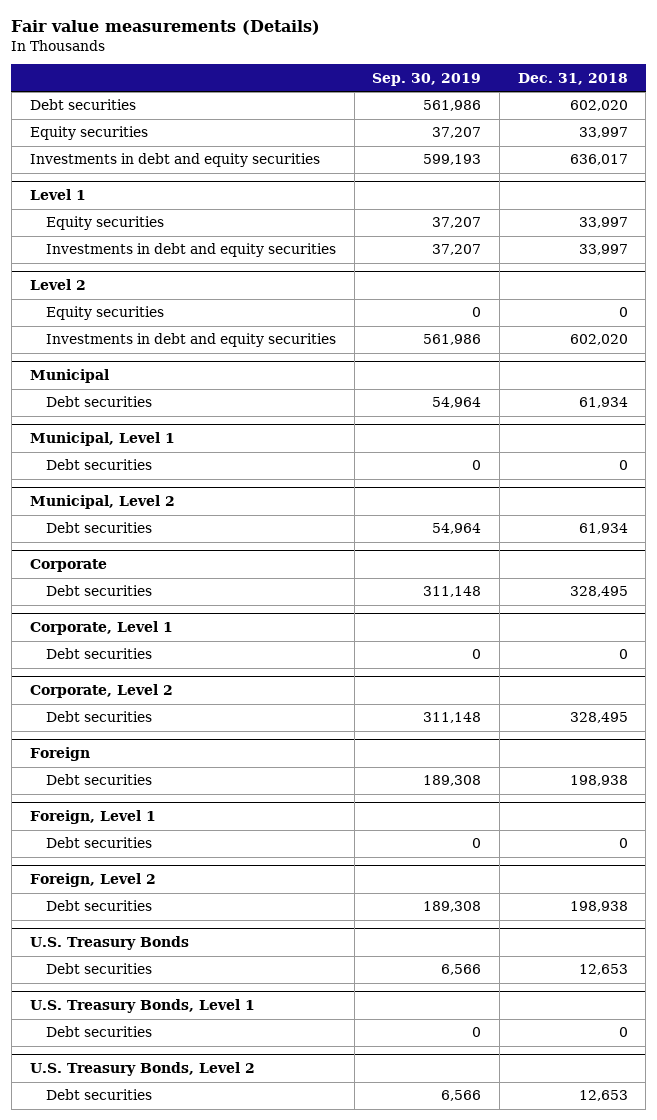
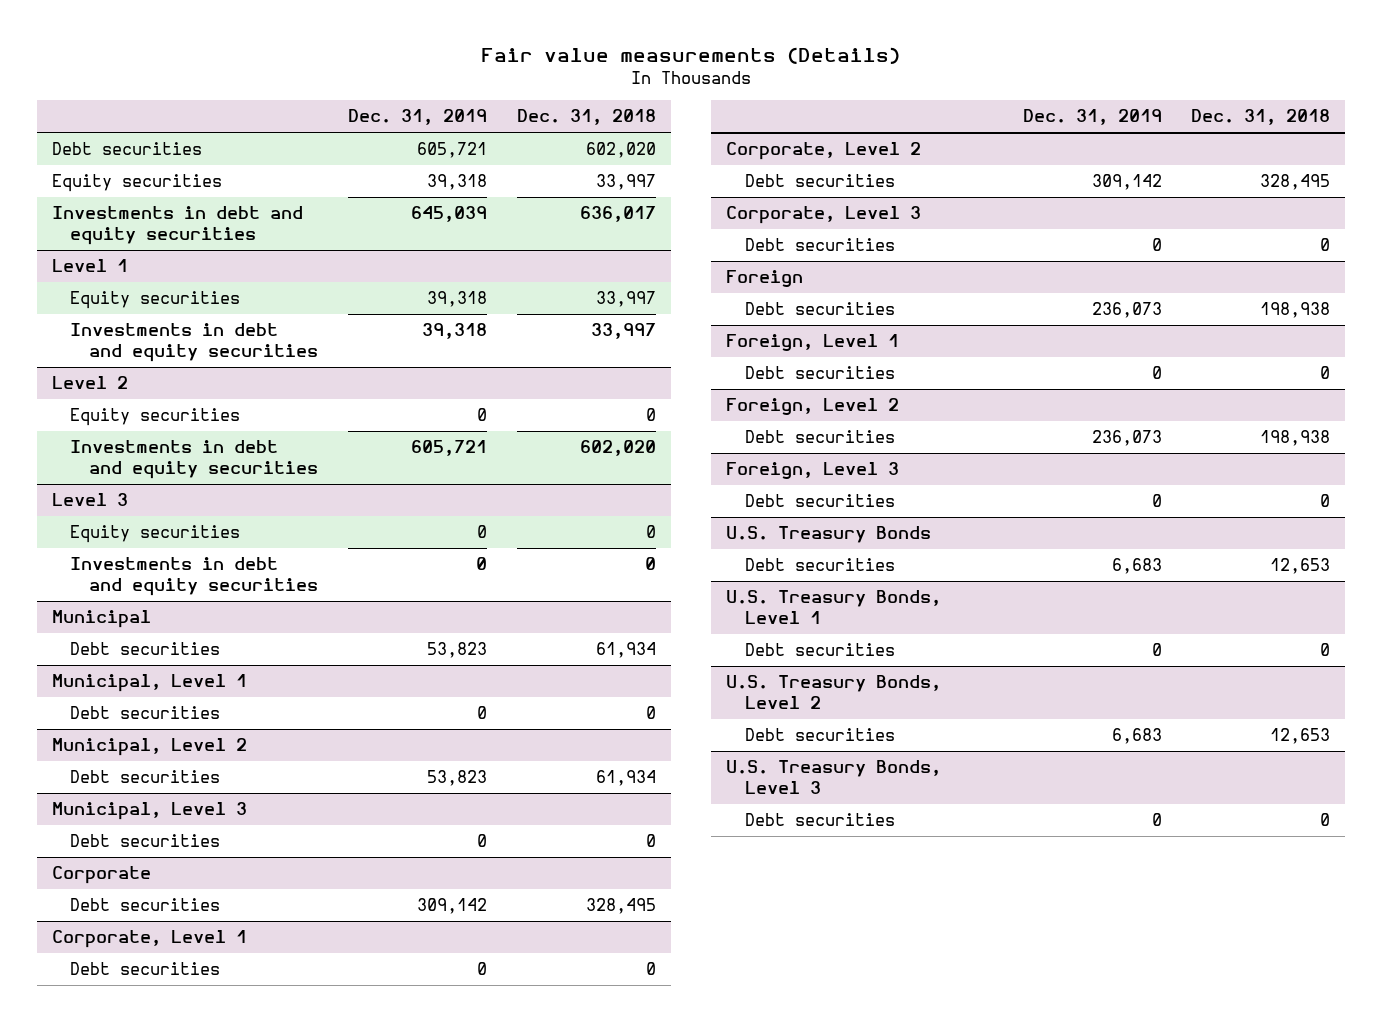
- | Sep. 30, 2019 | Dec. 31, 2018
+ | Dec. 31, 2019 | Dec. 31, 2018
+ Level 3
+ Equity securities | 0 | 0
+ Investments in debt and equity securities | 0 | 0
+ Municipal, Level 3
+ Debt securities | 0 | 0
+ Corporate, Level 3
+ Debt securities | 0 | 0
+ Foreign, Level 3
+ Debt securities | 0 | 0
+ U.S. Treasury Bonds, Level 3
+ Debt securities | 0 | 0

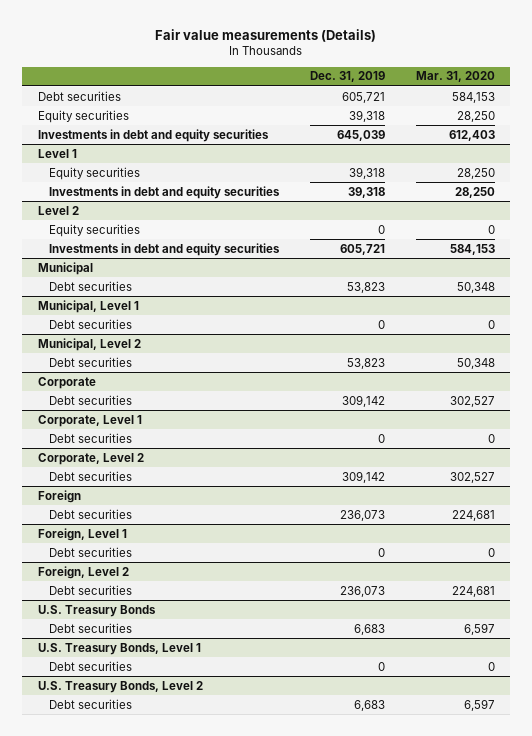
- | Dec. 31, 2019 | Dec. 31, 2018
+ | Dec. 31, 2019 | Mar. 31, 2020
- Level 3
- Equity securities | 0 | 0
- Investments in debt and equity securities | 0 | 0
- Municipal, Level 3
- Debt securities | 0 | 0
- Corporate, Level 3
- Debt securities | 0 | 0
- Foreign, Level 3
- Debt securities | 0 | 0
- U.S. Treasury Bonds, Level 3
- Debt securities | 0 | 0

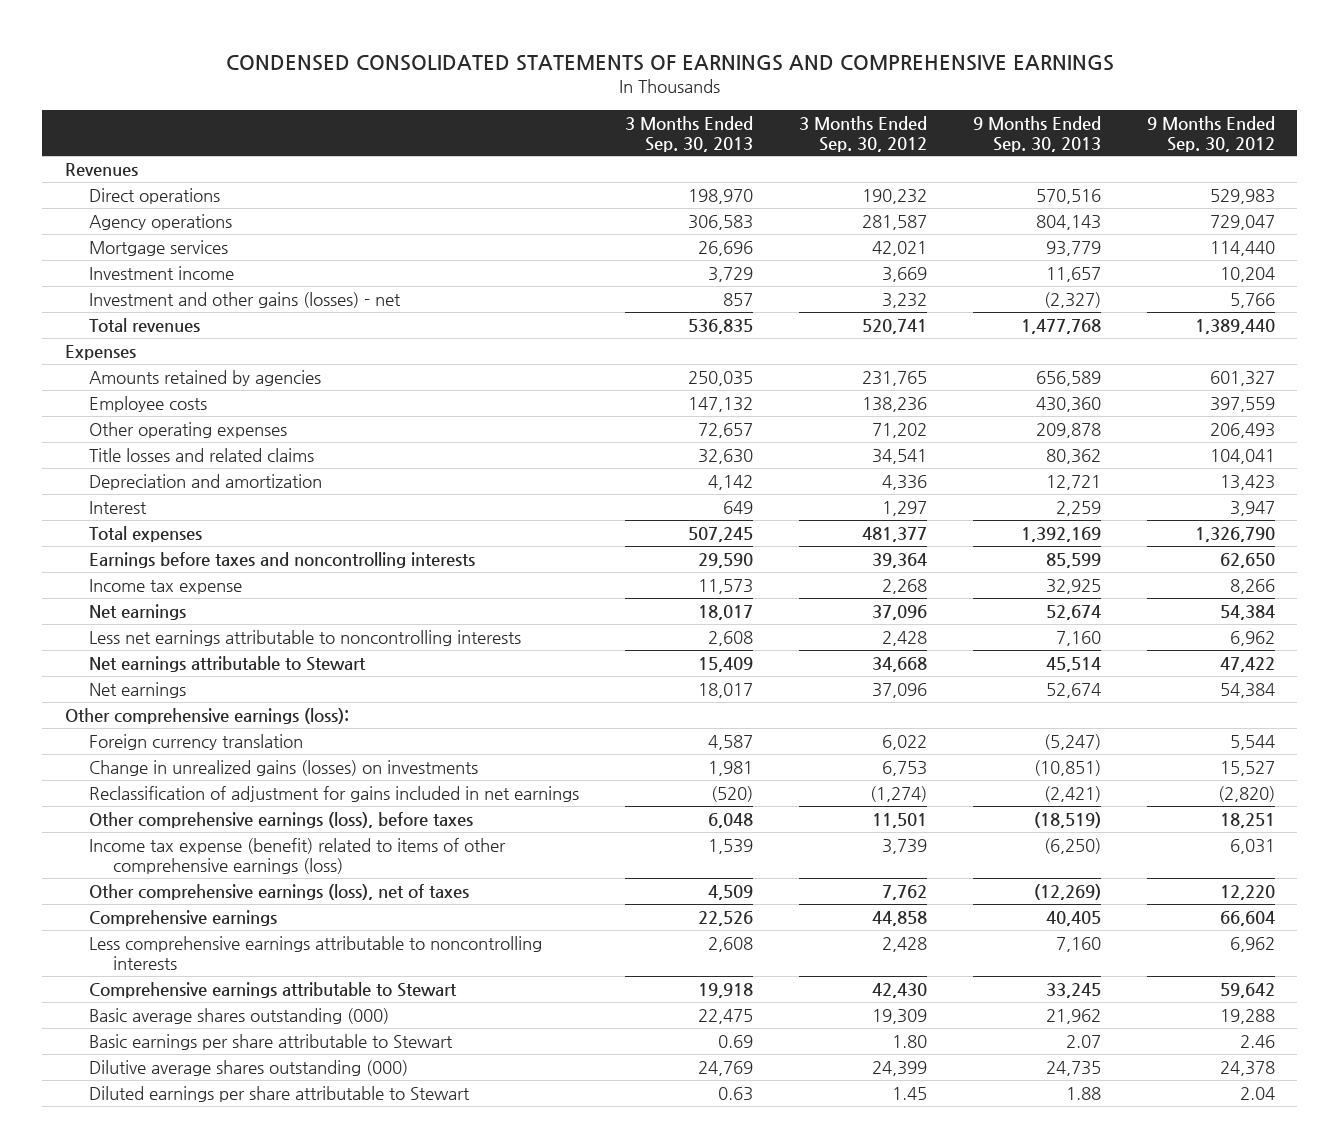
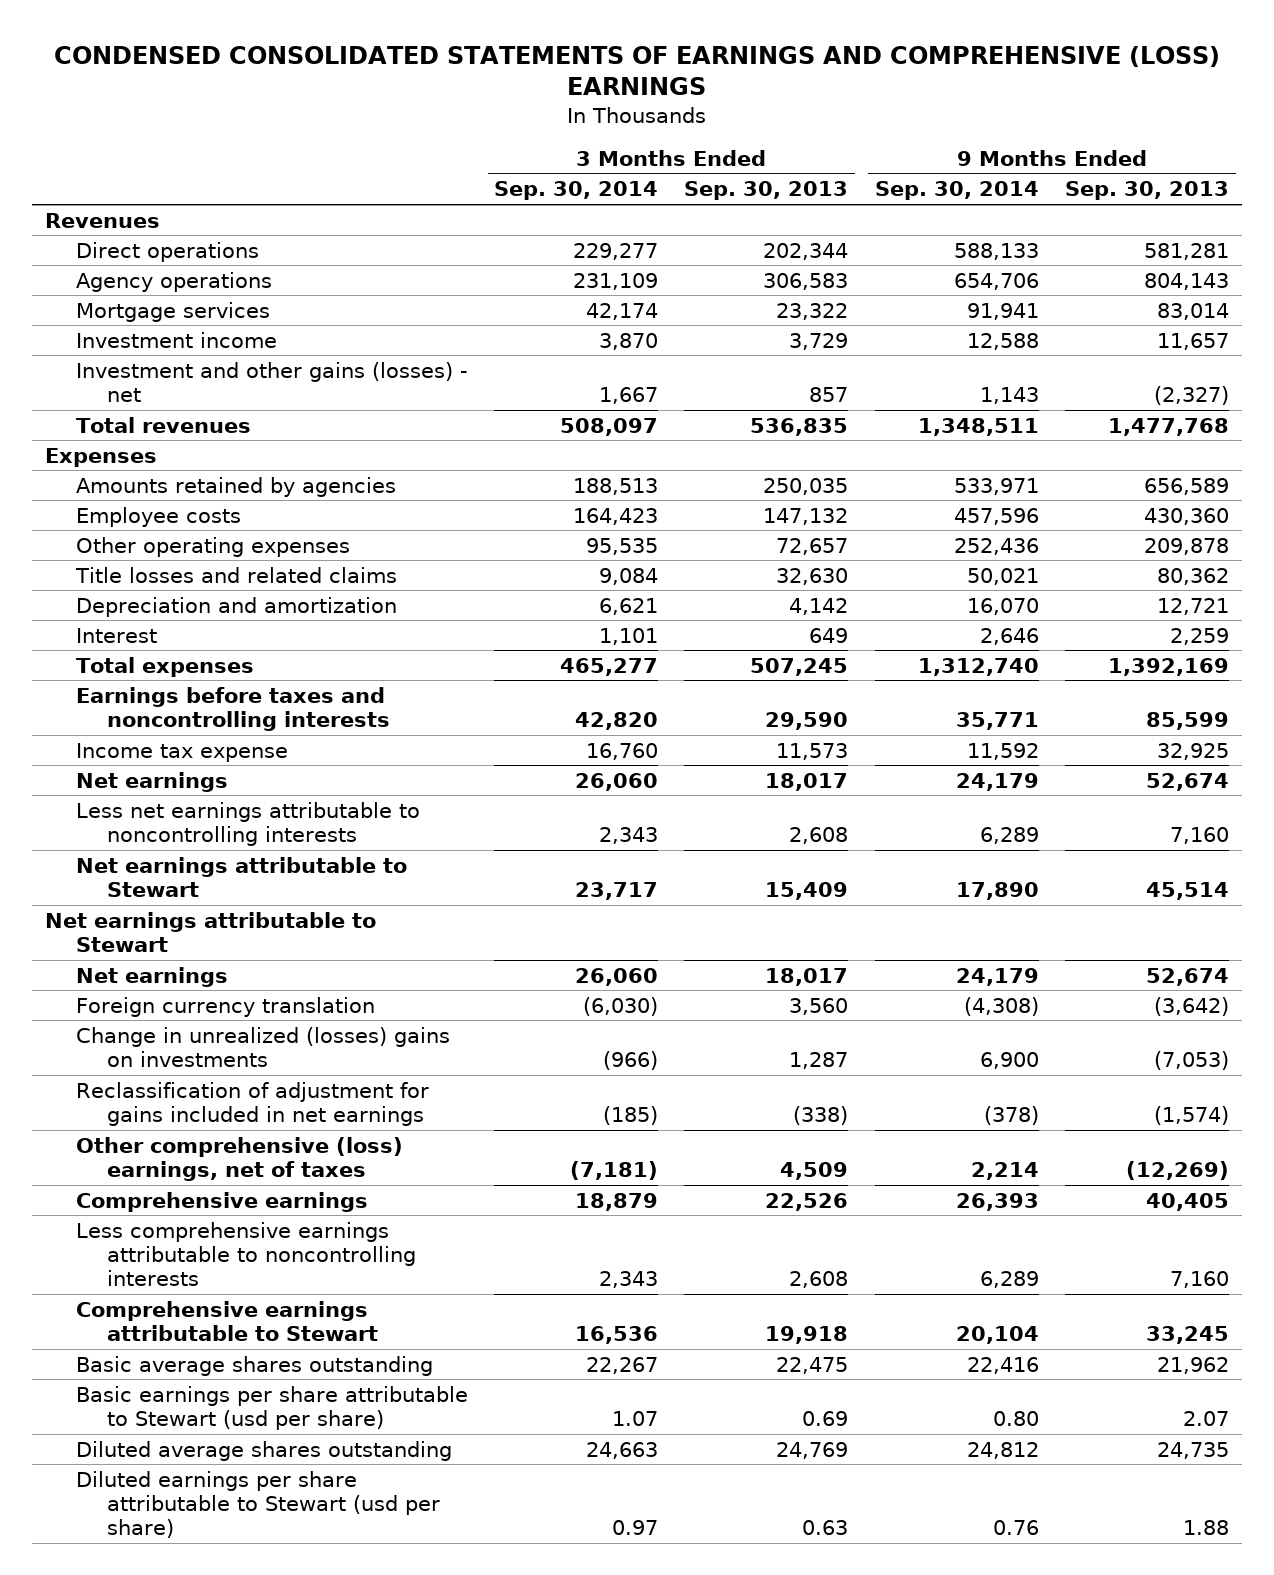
- CONDENSED CONSOLIDATED STATEMENTS OF EARNINGS AND COMPREHENSIVE EARNINGS
+ CONDENSED CONSOLIDATED STATEMENTS OF EARNINGS AND COMPREHENSIVE (LOSS) EARNINGS
- | 3 Months Ended Sep. 30, 2013 | 3 Months Ended Sep. 30, 2012 | 9 Months Ended Sep. 30, 2013 | 9 Months Ended Sep. 30, 2012
+ | 3 Months Ended Sep. 30, 2014 | 3 Months Ended Sep. 30, 2013 | 9 Months Ended Sep. 30, 2014 | 9 Months Ended Sep. 30, 2013
- Direct operations | 198,970 | 190,232 | 570,516 | 529,983
+ Direct operations | 229,277 | 202,344 | 588,133 | 581,281
- Mortgage services | 26,696 | 42,021 | 93,779 | 114,440
+ Mortgage services | 42,174 | 23,322 | 91,941 | 83,014
+ Net earnings attributable to Stewart
- Other comprehensive earnings (loss):
- Foreign currency translation | 4,587 | 6,022 | (5,247) | 5,544
- Change in unrealized gains (losses) on investments | 1,981 | 6,753 | (10,851) | 15,527
- Reclassification of adjustment for gains included in net earnings | (520) | (1,274) | (2,421) | (2,820)
- Other comprehensive earnings (loss), before taxes | 6,048 | 11,501 | (18,519) | 18,251
- Income tax expense (benefit) related to items of other comprehensive earnings (loss) | 1,539 | 3,739 | (6,250) | 6,031
- Other comprehensive earnings (loss), net of taxes | 4,509 | 7,762 | (12,269) | 12,220
+ Foreign currency translation | (6,030) | 3,560 | (4,308) | (3,642)
+ Change in unrealized (losses) gains on investments | (966) | 1,287 | 6,900 | (7,053)
+ Reclassification of adjustment for gains included in net earnings | (185) | (338) | (378) | (1,574)
+ Other comprehensive (loss) earnings, net of taxes | (7,181) | 4,509 | 2,214 | (12,269)
- Basic average shares outstanding (000) | 22,475 | 19,309 | 21,962 | 19,288
- Basic earnings per share attributable to Stewart | 0.69 | 1.80 | 2.07 | 2.46
- Dilutive average shares outstanding (000) | 24,769 | 24,399 | 24,735 | 24,378
- Diluted earnings per share attributable to Stewart | 0.63 | 1.45 | 1.88 | 2.04
+ Basic average shares outstanding | 22,267 | 22,475 | 22,416 | 21,962
+ Basic earnings per share attributable to Stewart (usd per share) | 1.07 | 0.69 | 0.80 | 2.07
+ Diluted average shares outstanding | 24,663 | 24,769 | 24,812 | 24,735
+ Diluted earnings per share attributable to Stewart (usd per share) | 0.97 | 0.63 | 0.76 | 1.88

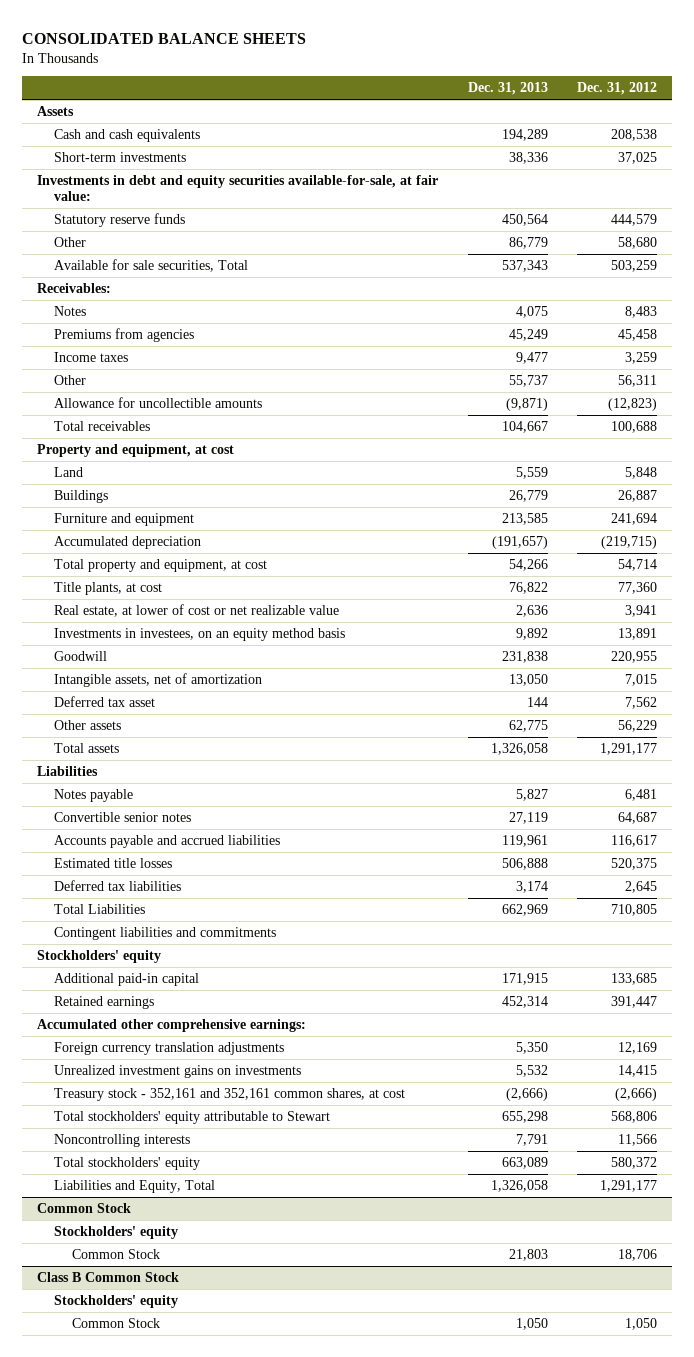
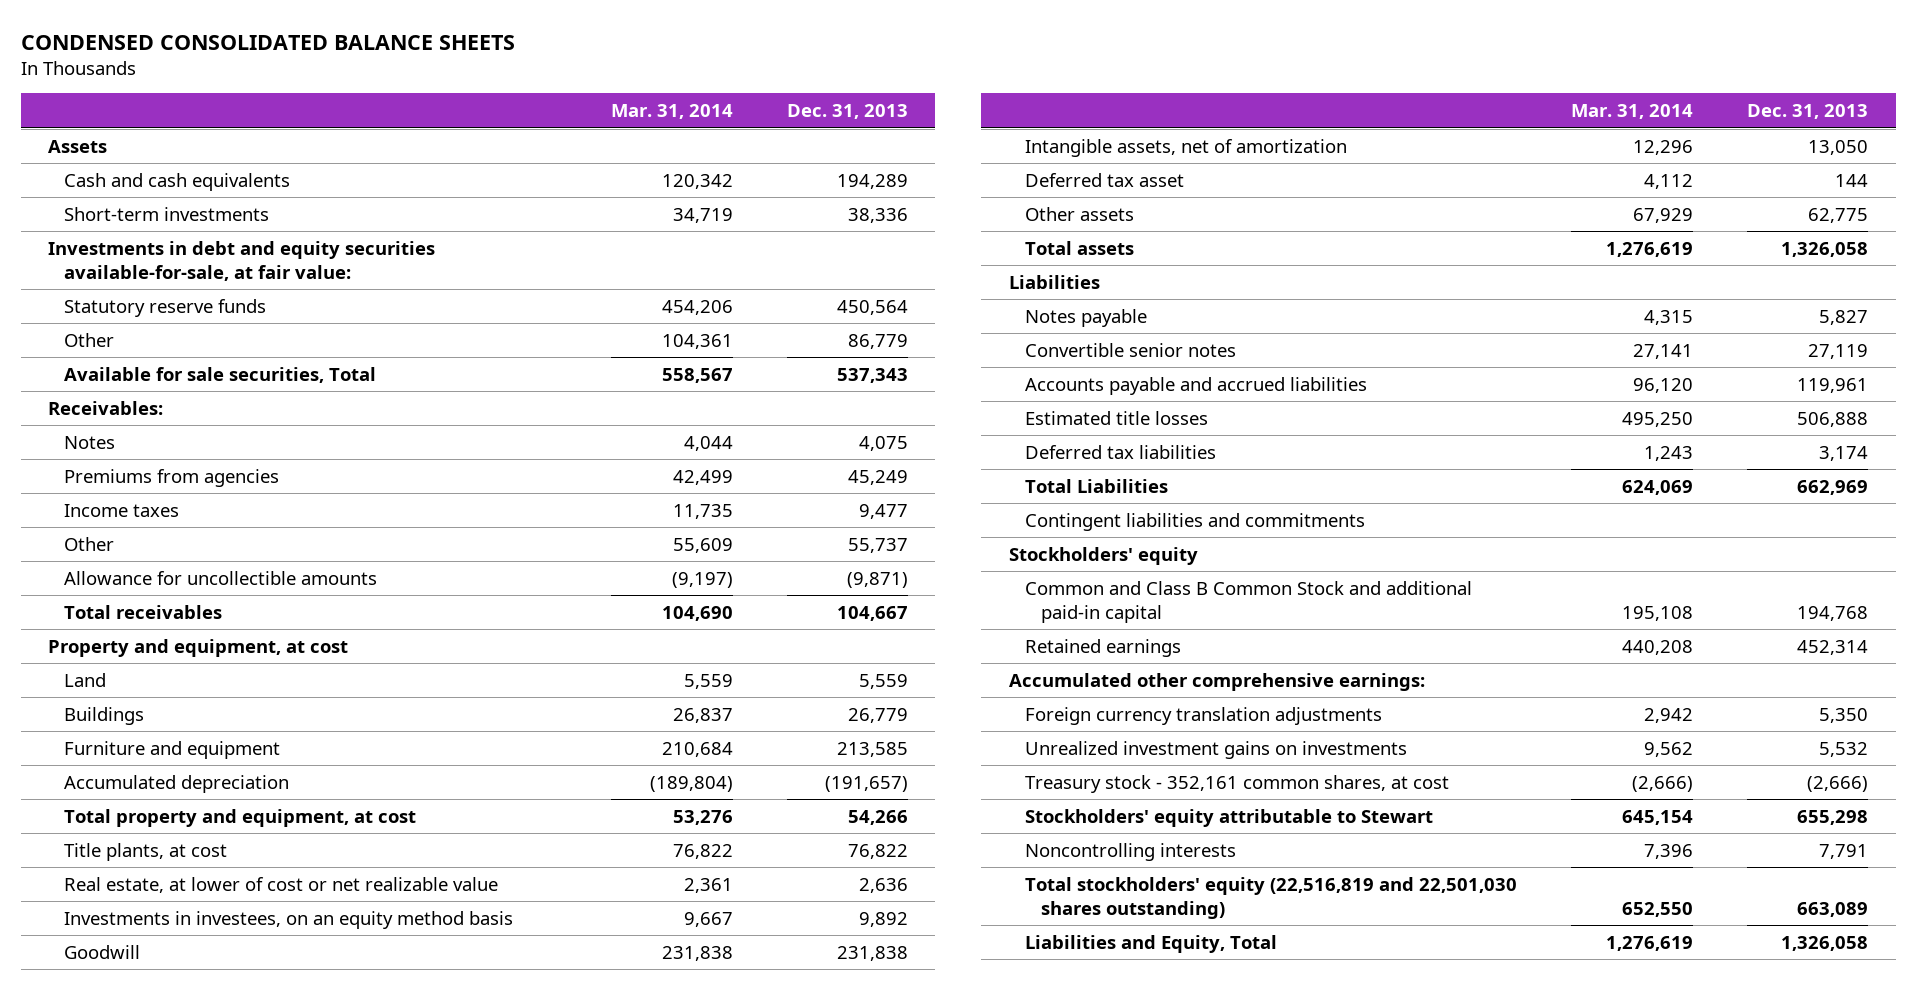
- CONSOLIDATED BALANCE SHEETS
+ CONDENSED CONSOLIDATED BALANCE SHEETS
- | Dec. 31, 2013 | Dec. 31, 2012
+ | Mar. 31, 2014 | Dec. 31, 2013
- Additional paid-in capital | 171,915 | 133,685
+ Common and Class B Common Stock and additional paid-in capital | 195,108 | 194,768
- Treasury stock - 352,161 and 352,161 common shares, at cost | (2,666) | (2,666)
- Total stockholders' equity attributable to Stewart | 655,298 | 568,806
+ Treasury stock - 352,161 common shares, at cost | (2,666) | (2,666)
+ Stockholders' equity attributable to Stewart | 645,154 | 655,298
- Total stockholders' equity | 663,089 | 580,372
+ Total stockholders' equity (22,516,819 and 22,501,030 shares outstanding) | 652,550 | 663,089
- Common Stock
- Stockholders' equity
- Common Stock | 21,803 | 18,706
- Class B Common Stock
- Stockholders' equity
- Common Stock | 1,050 | 1,050

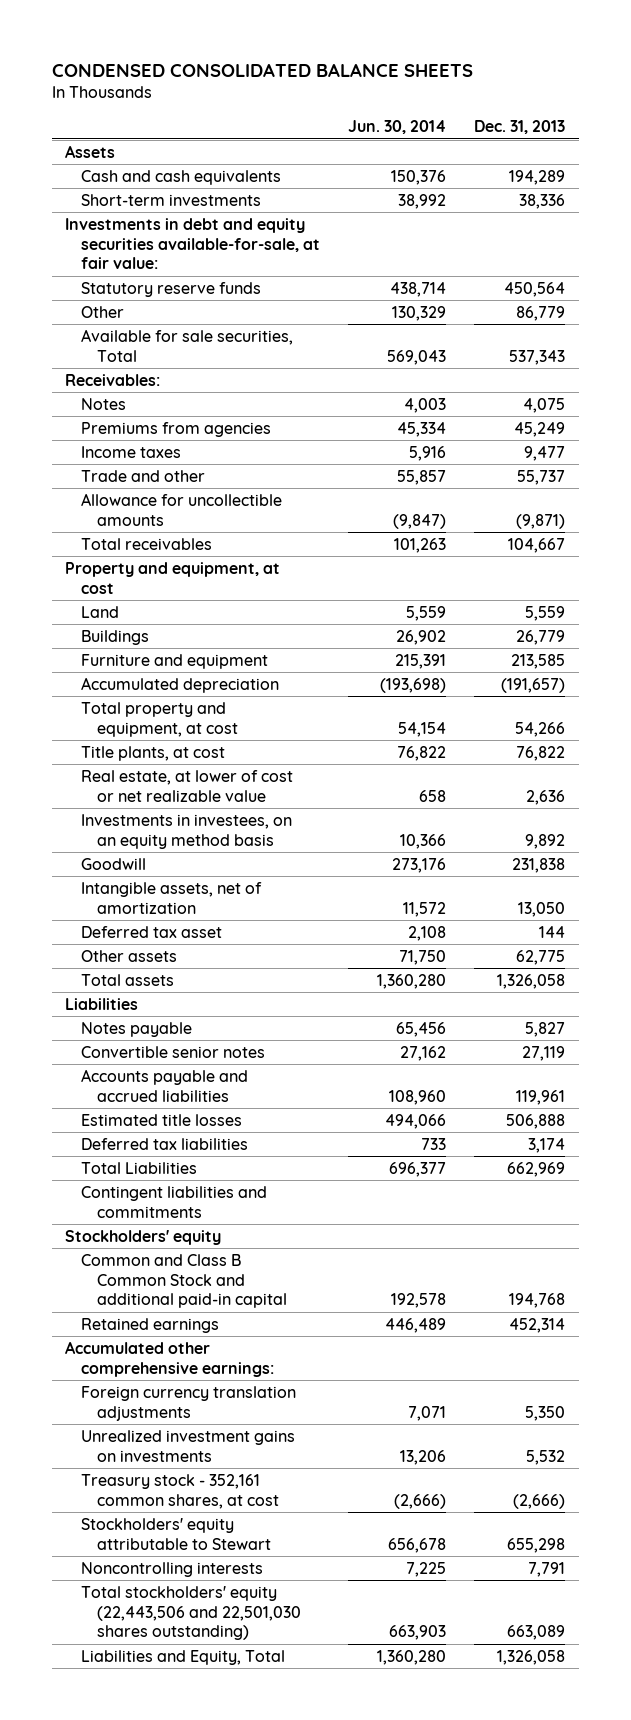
- | Mar. 31, 2014 | Dec. 31, 2013
+ | Jun. 30, 2014 | Dec. 31, 2013
- Other | 55,609 | 55,737
+ Trade and other | 55,857 | 55,737
- Total stockholders' equity (22,516,819 and 22,501,030 shares outstanding) | 652,550 | 663,089
+ Total stockholders' equity (22,443,506 and 22,501,030 shares outstanding) | 663,903 | 663,089

